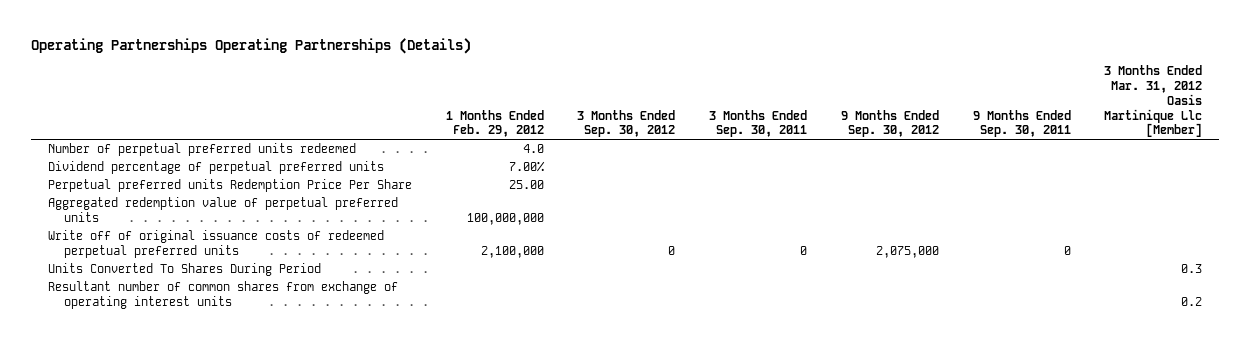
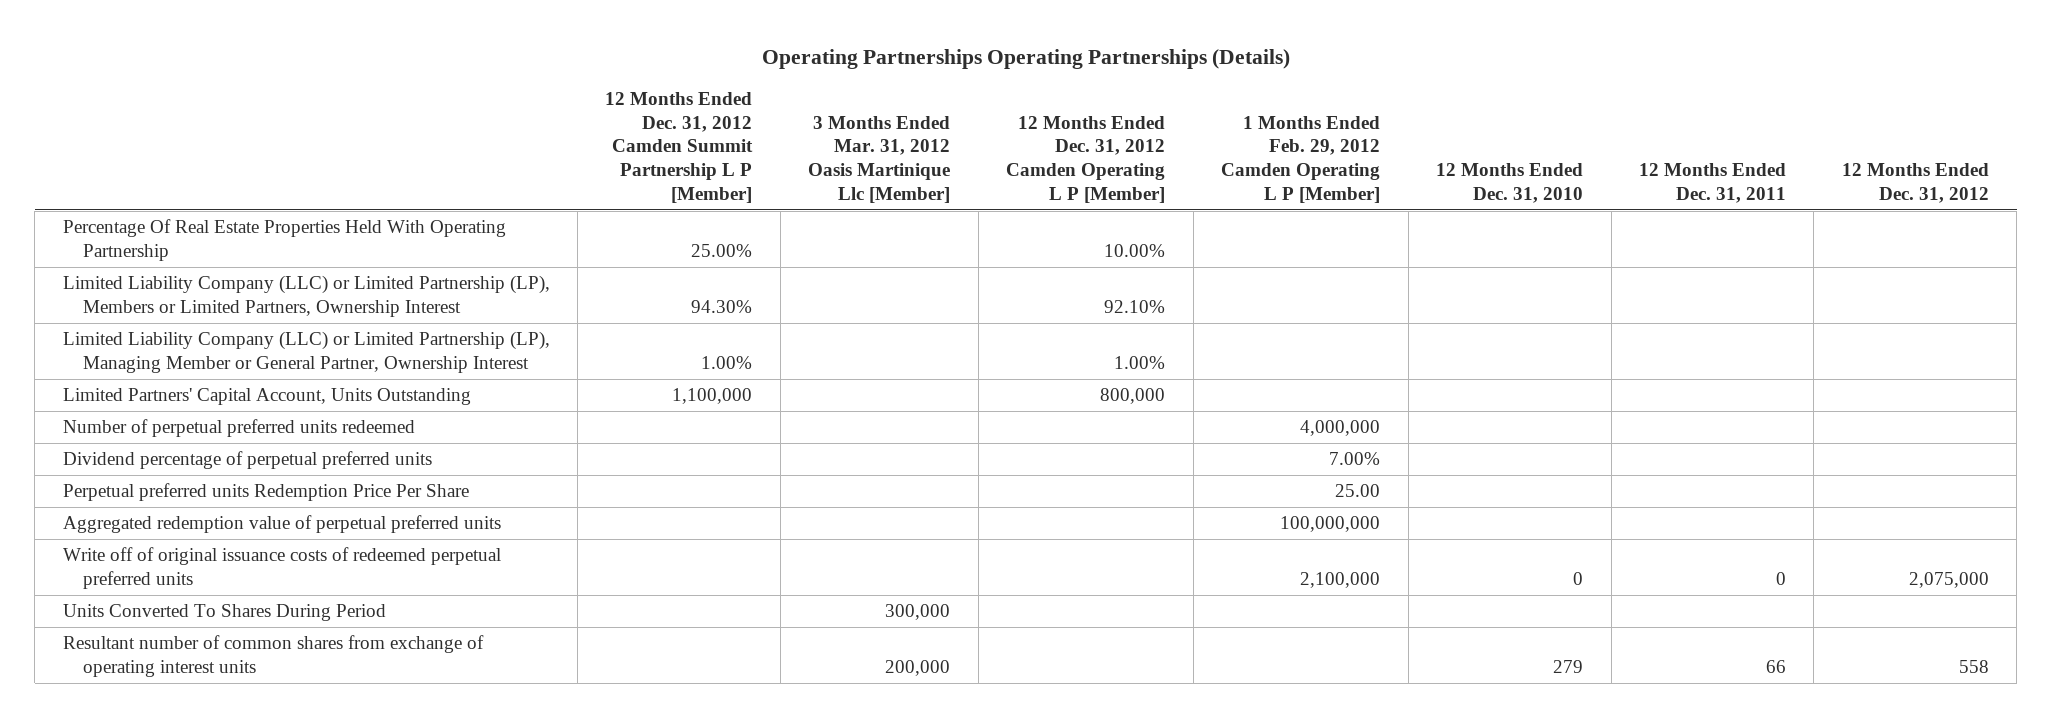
- | 1 Months Ended Feb. 29, 2012 | 3 Months Ended Sep. 30, 2012 | 3 Months Ended Sep. 30, 2011 | 9 Months Ended Sep. 30, 2012 | 9 Months Ended Sep. 30, 2011 | 3 Months Ended Mar. 31, 2012 Oasis Martinique Llc [Member]
+ | 12 Months Ended Dec. 31, 2012 Camden Summit Partnership L P [Member] | 3 Months Ended Mar. 31, 2012 Oasis Martinique Llc [Member] | 12 Months Ended Dec. 31, 2012 Camden Operating L P [Member] | 1 Months Ended Feb. 29, 2012 Camden Operating L P [Member] | 12 Months Ended Dec. 31, 2010 | 12 Months Ended Dec. 31, 2011 | 12 Months Ended Dec. 31, 2012
+ Percentage Of Real Estate Properties Held With Operating Partnership | 25.00% | | 10.00% | | | |
+ Limited Liability Company (LLC) or Limited Partnership (LP), Members or Limited Partners, Ownership Interest | 94.30% | | 92.10% | | | |
+ Limited Liability Company (LLC) or Limited Partnership (LP), Managing Member or General Partner, Ownership Interest | 1.00% | | 1.00% | | | |
+ Limited Partners' Capital Account, Units Outstanding | 1,100,000 | | 800,000 | | | |
- Units Converted To Shares During Period | | | | | | 0.3
- Resultant number of common shares from exchange of operating interest units | | | | | | 0.2
+ Units Converted To Shares During Period | | 300,000 | | | | |
+ Resultant number of common shares from exchange of operating interest units | | 200,000 | | | 279 | 66 | 558

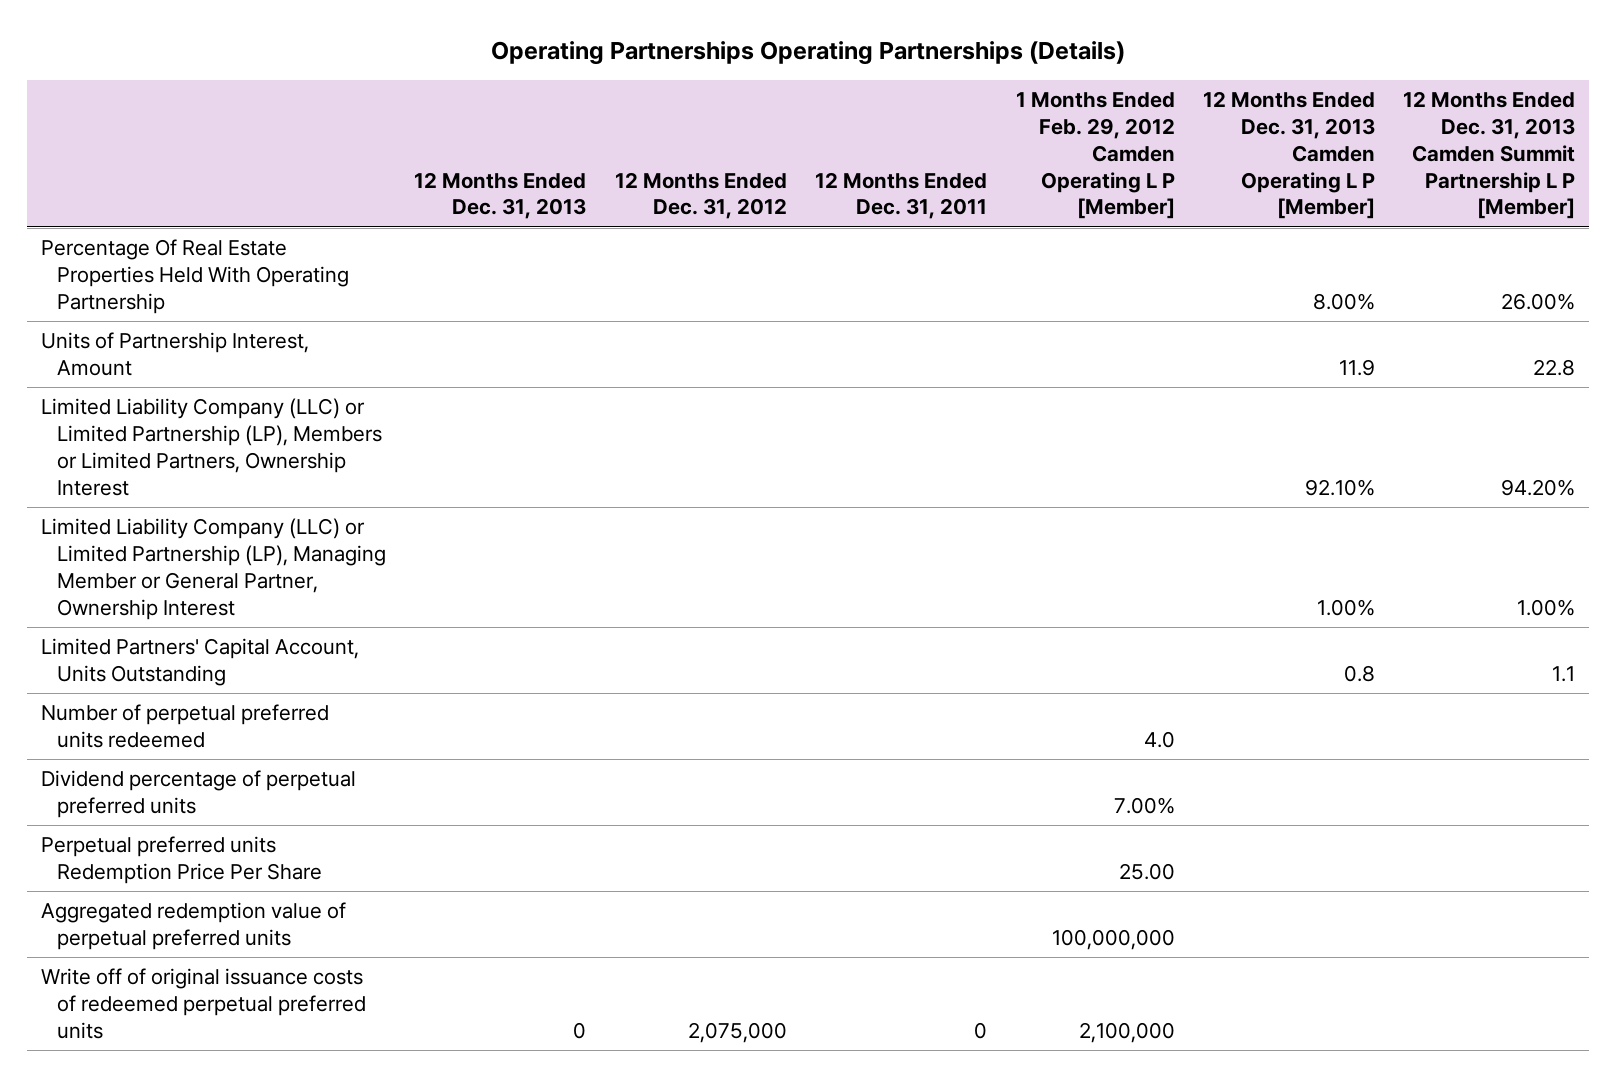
- | 12 Months Ended Dec. 31, 2012 Camden Summit Partnership L P [Member] | 3 Months Ended Mar. 31, 2012 Oasis Martinique Llc [Member] | 12 Months Ended Dec. 31, 2012 Camden Operating L P [Member] | 1 Months Ended Feb. 29, 2012 Camden Operating L P [Member] | 12 Months Ended Dec. 31, 2010 | 12 Months Ended Dec. 31, 2011 | 12 Months Ended Dec. 31, 2012
+ | 12 Months Ended Dec. 31, 2013 | 12 Months Ended Dec. 31, 2012 | 12 Months Ended Dec. 31, 2011 | 1 Months Ended Feb. 29, 2012 Camden Operating L P [Member] | 12 Months Ended Dec. 31, 2013 Camden Operating L P [Member] | 12 Months Ended Dec. 31, 2013 Camden Summit Partnership L P [Member]
+ Units of Partnership Interest, Amount | | | | | 11.9 | 22.8
- Number of perpetual preferred units redeemed | | | | 4,000,000 | | |
+ Number of perpetual preferred units redeemed | | | | 4.0 | |
- Units Converted To Shares During Period | | 300,000 | | | | |
- Resultant number of common shares from exchange of operating interest units | | 200,000 | | | 279 | 66 | 558

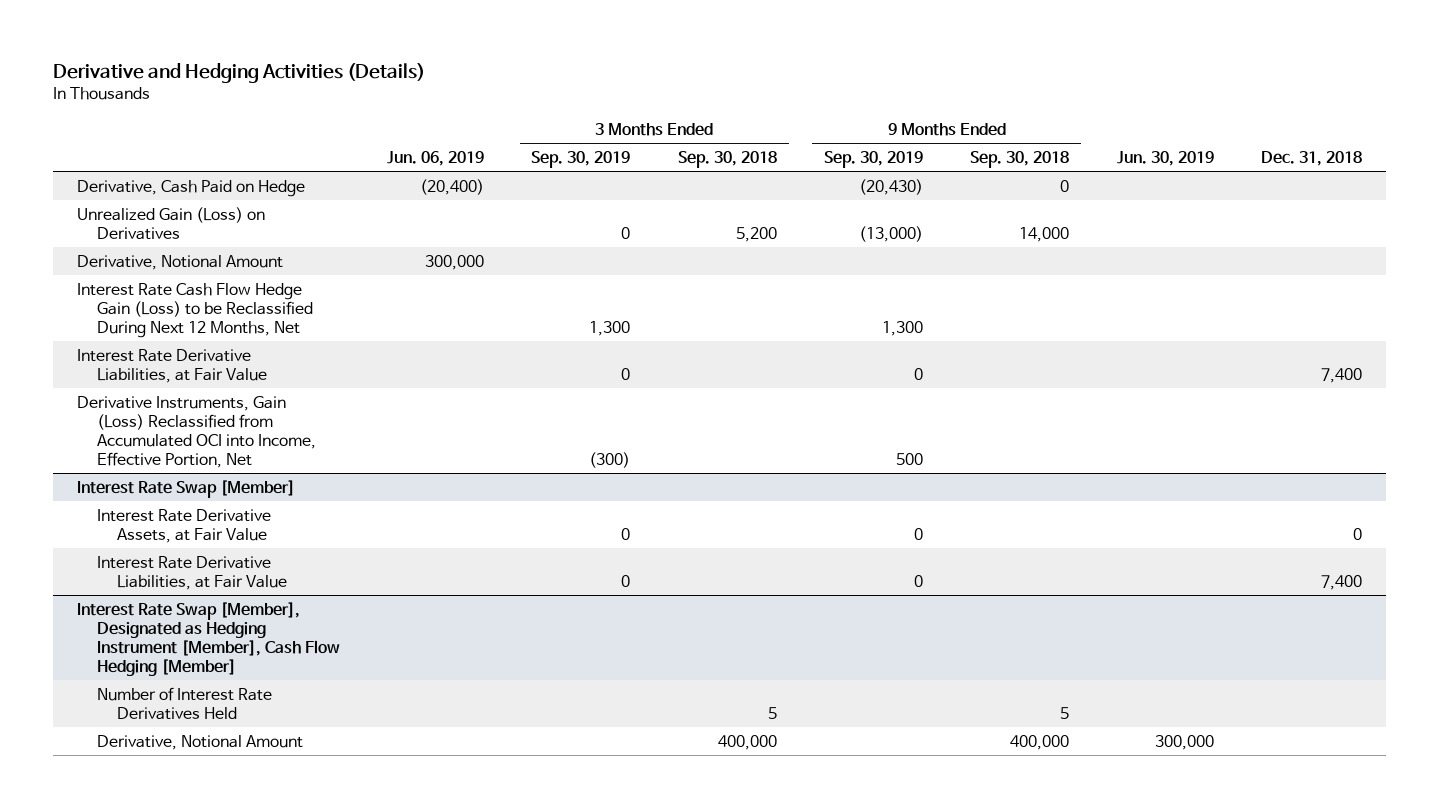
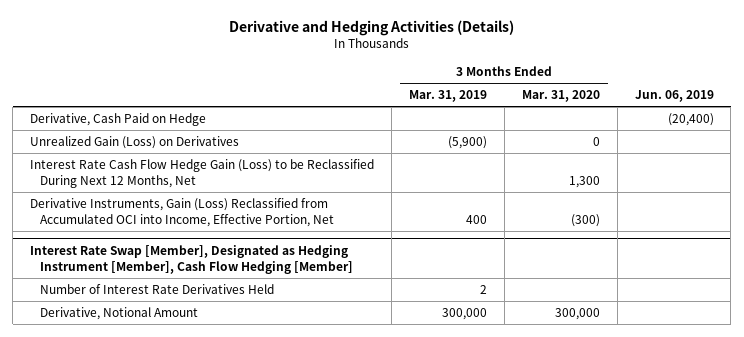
- | Jun. 06, 2019 | 3 Months Ended Sep. 30, 2019 | 3 Months Ended Sep. 30, 2018 | 9 Months Ended Sep. 30, 2019 | 9 Months Ended Sep. 30, 2018 | Jun. 30, 2019 | Dec. 31, 2018
+ | 3 Months Ended Mar. 31, 2019 | 3 Months Ended Mar. 31, 2020 | Jun. 06, 2019
- Derivative, Notional Amount | 300,000 | | | | | |
- Interest Rate Derivative Liabilities, at Fair Value | | 0 | | 0 | | | 7,400
- Interest Rate Swap [Member]
- Interest Rate Derivative Assets, at Fair Value | | 0 | | 0 | | | 0
- Interest Rate Derivative Liabilities, at Fair Value | | 0 | | 0 | | | 7,400

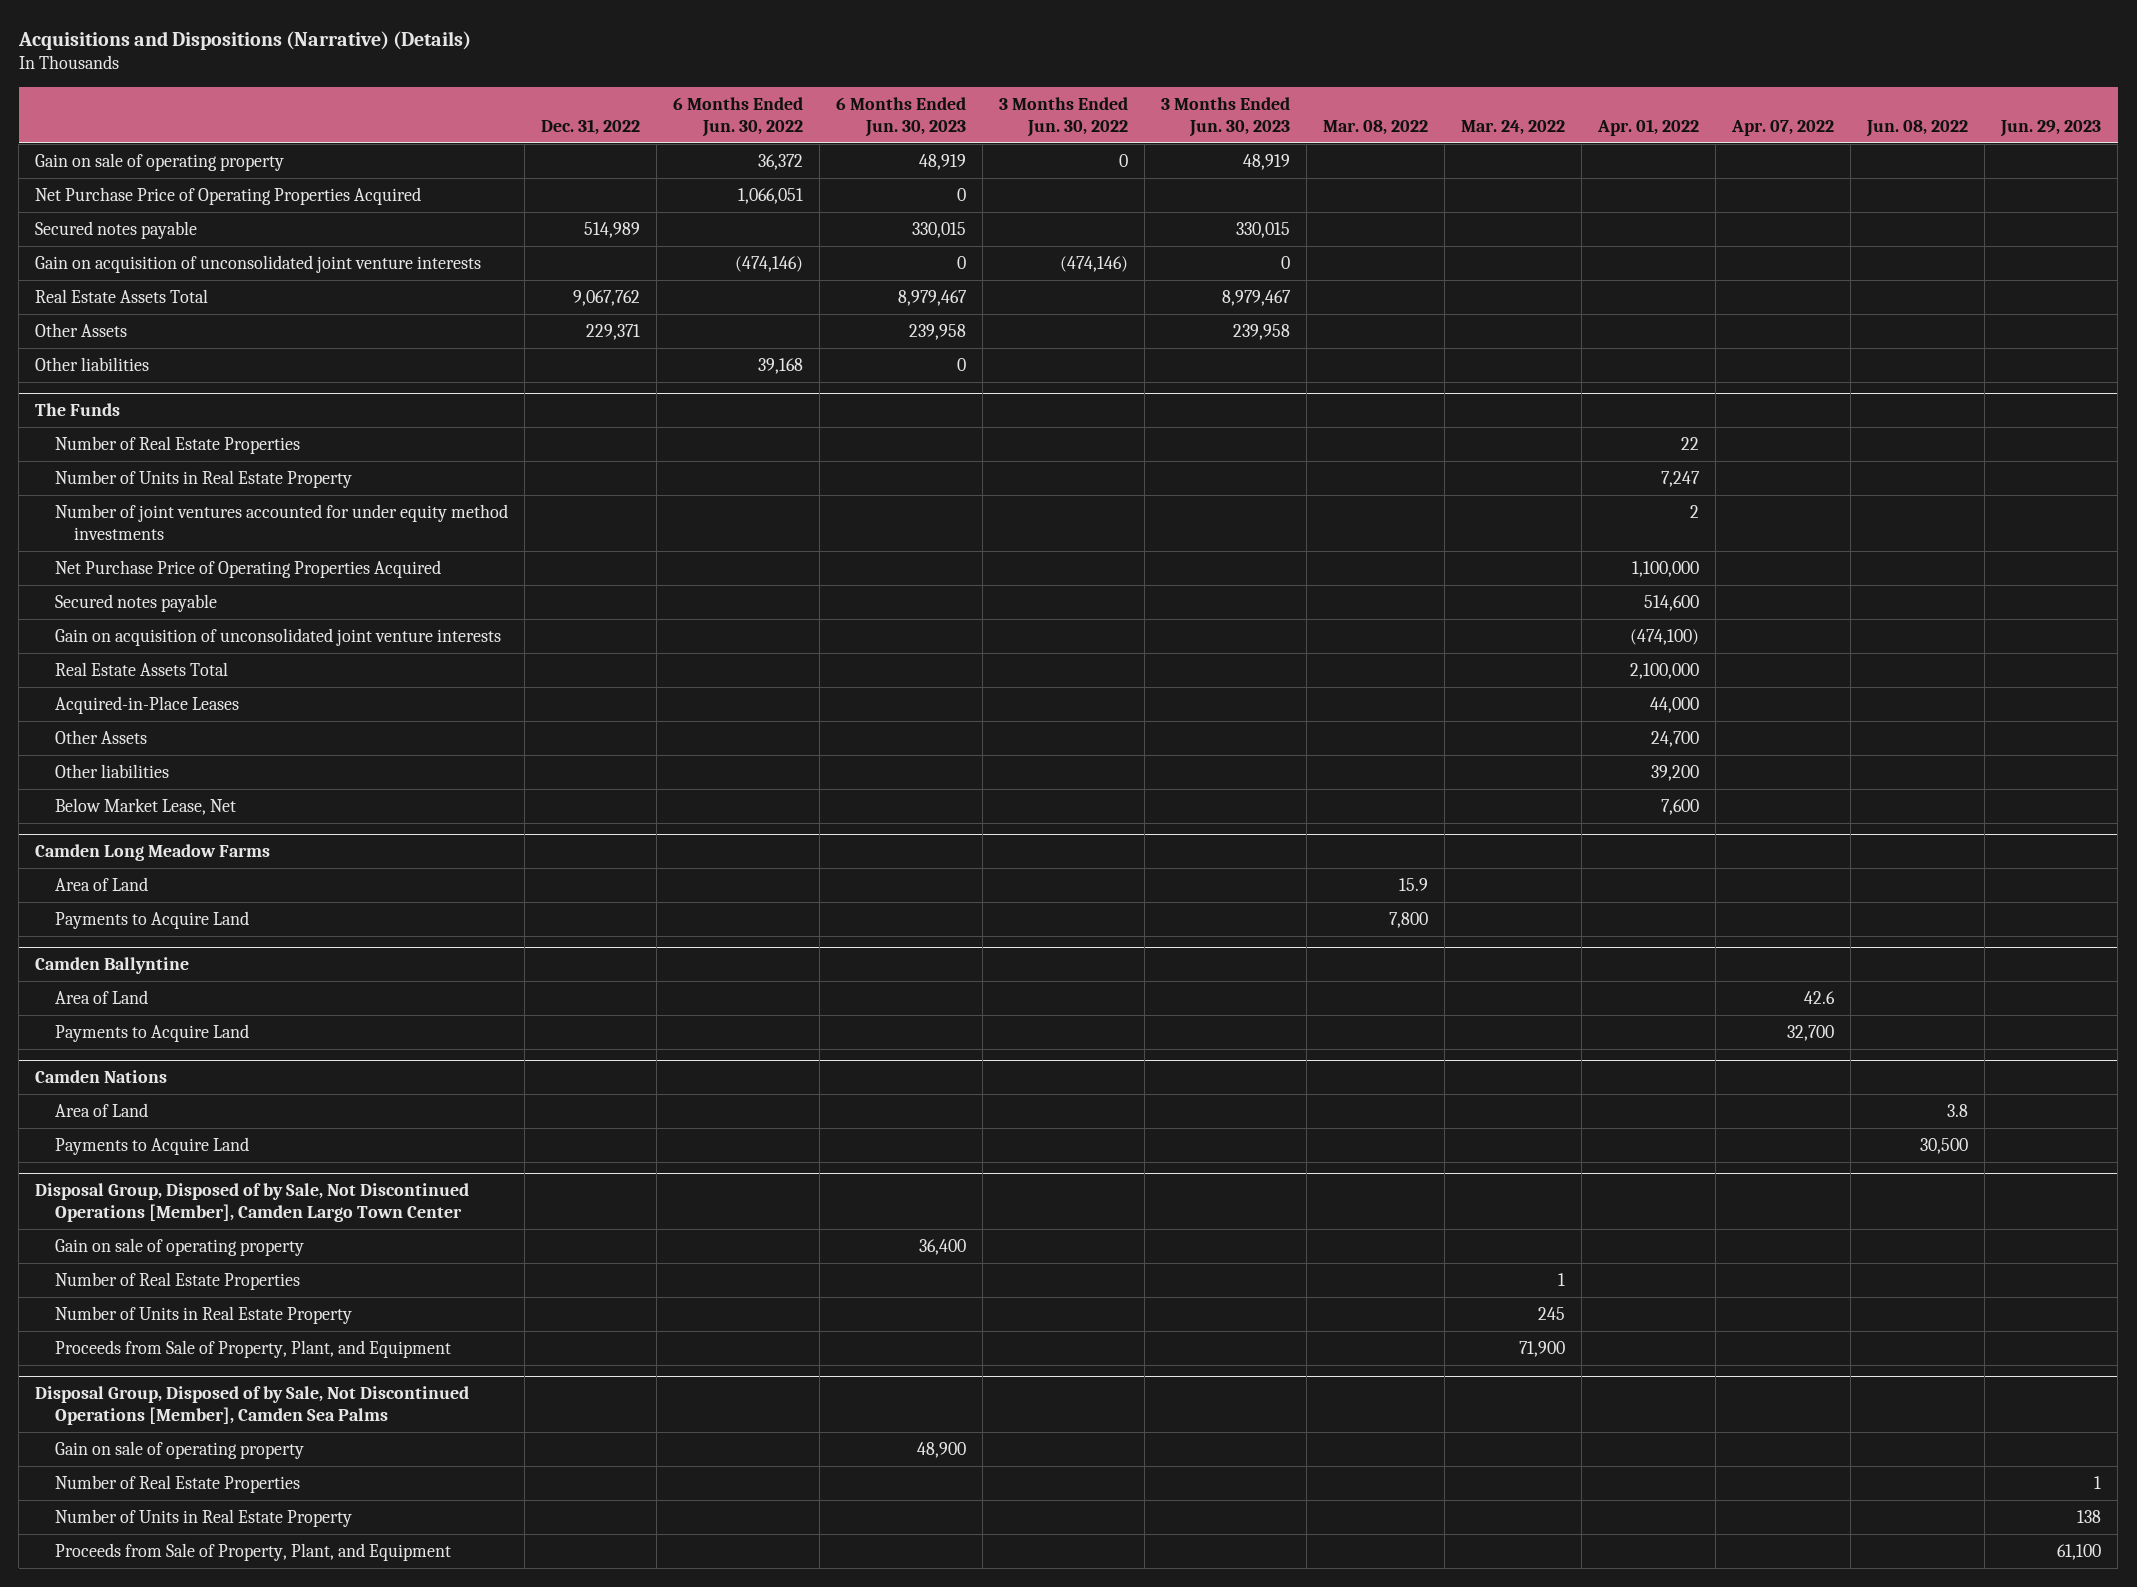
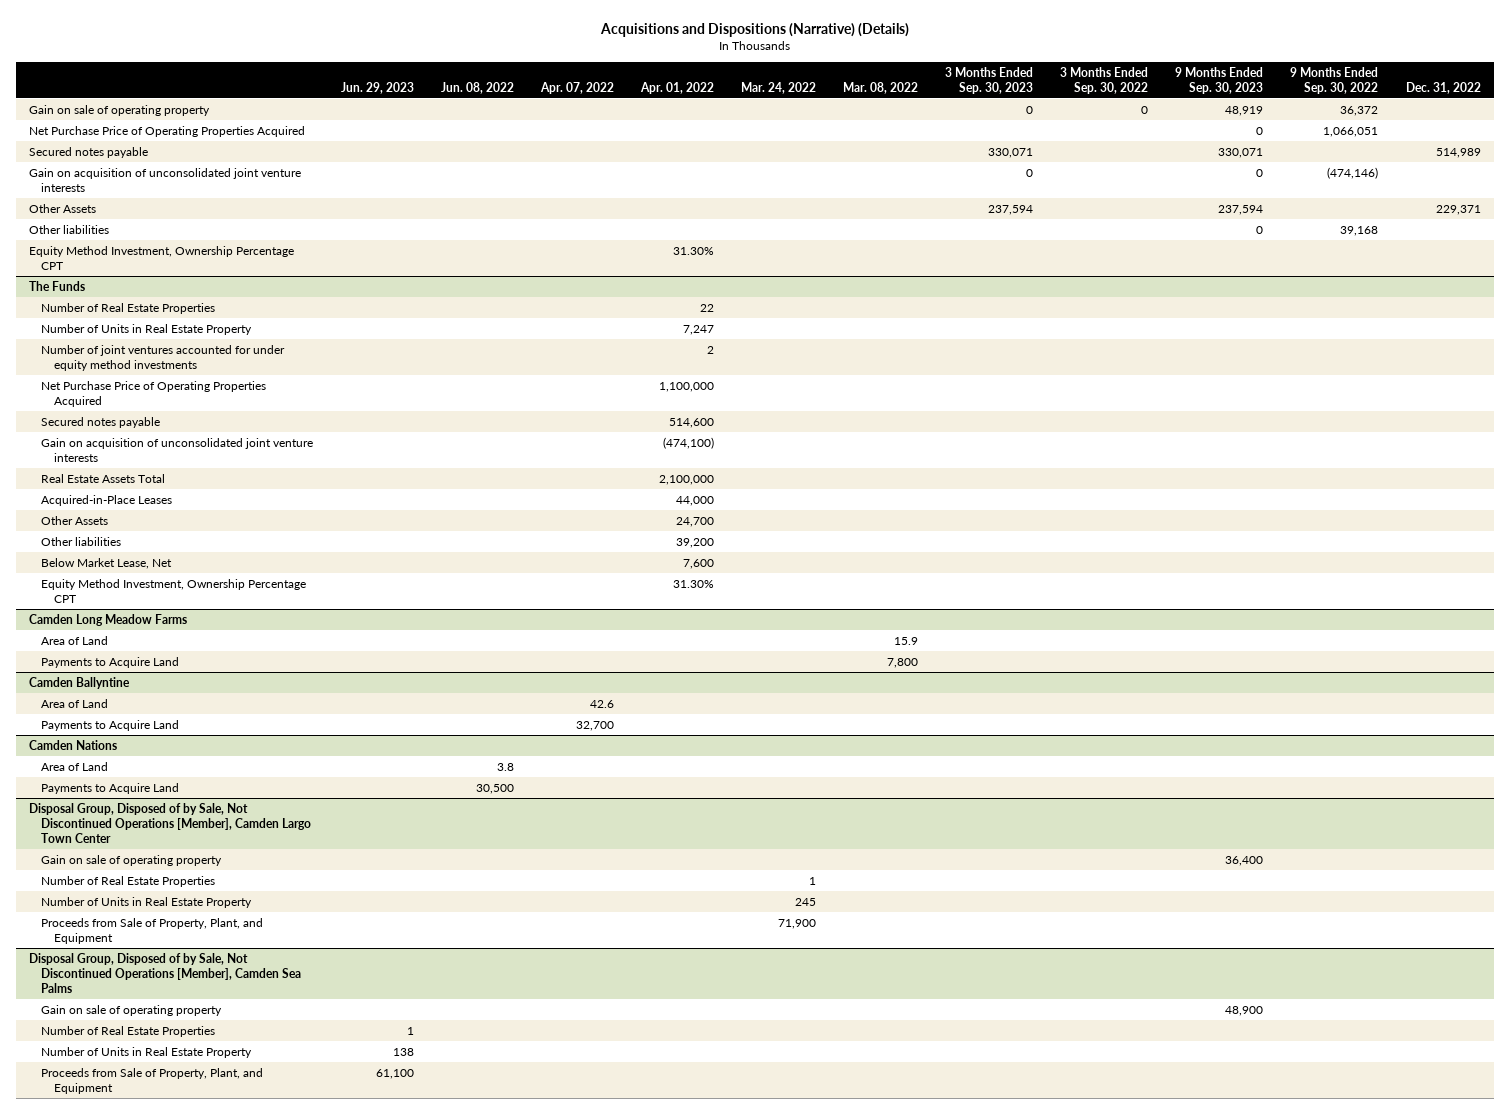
- | Dec. 31, 2022 | 6 Months Ended Jun. 30, 2022 | 6 Months Ended Jun. 30, 2023 | 3 Months Ended Jun. 30, 2022 | 3 Months Ended Jun. 30, 2023 | Mar. 08, 2022 | Mar. 24, 2022 | Apr. 01, 2022 | Apr. 07, 2022 | Jun. 08, 2022 | Jun. 29, 2023
+ | Jun. 29, 2023 | Jun. 08, 2022 | Apr. 07, 2022 | Apr. 01, 2022 | Mar. 24, 2022 | Mar. 08, 2022 | 3 Months Ended Sep. 30, 2023 | 3 Months Ended Sep. 30, 2022 | 9 Months Ended Sep. 30, 2023 | 9 Months Ended Sep. 30, 2022 | Dec. 31, 2022
- Real Estate Assets Total | 9,067,762 | | 8,979,467 | | 8,979,467 | | | | | |
+ Equity Method Investment, Ownership Percentage CPT | | | | 31.30% | | | | | | |
@ The Funds
+ Equity Method Investment, Ownership Percentage CPT | | | | 31.30% | | | | | | |

